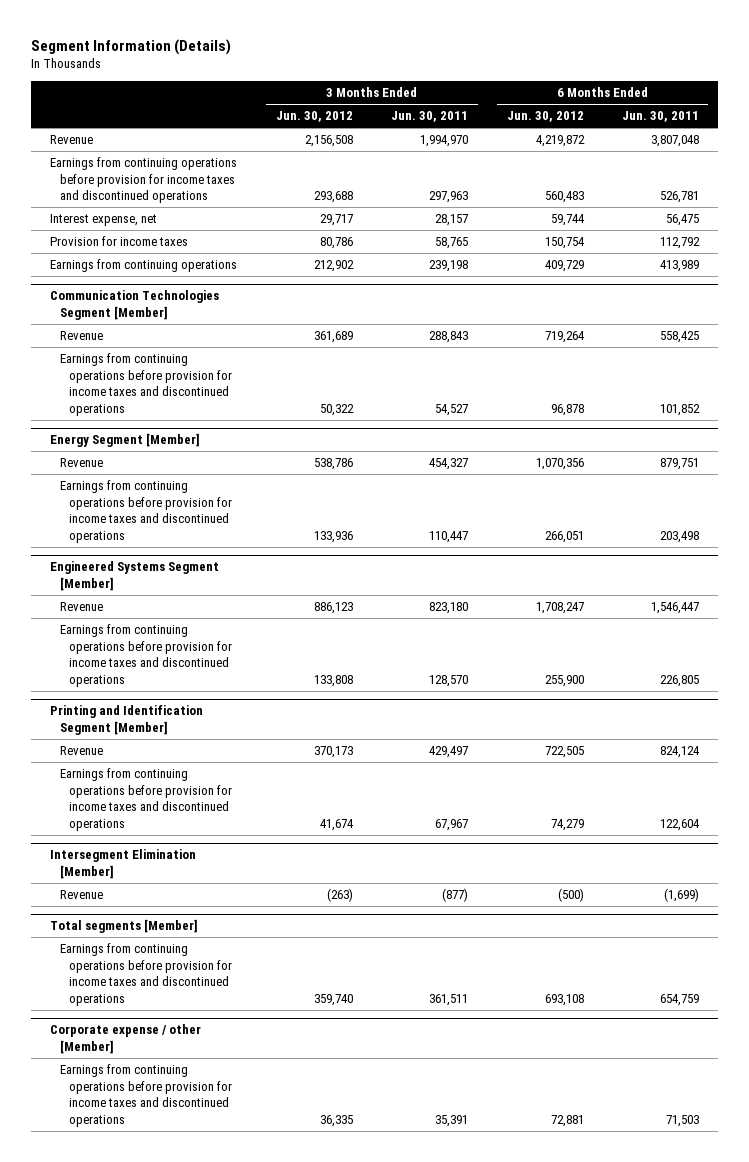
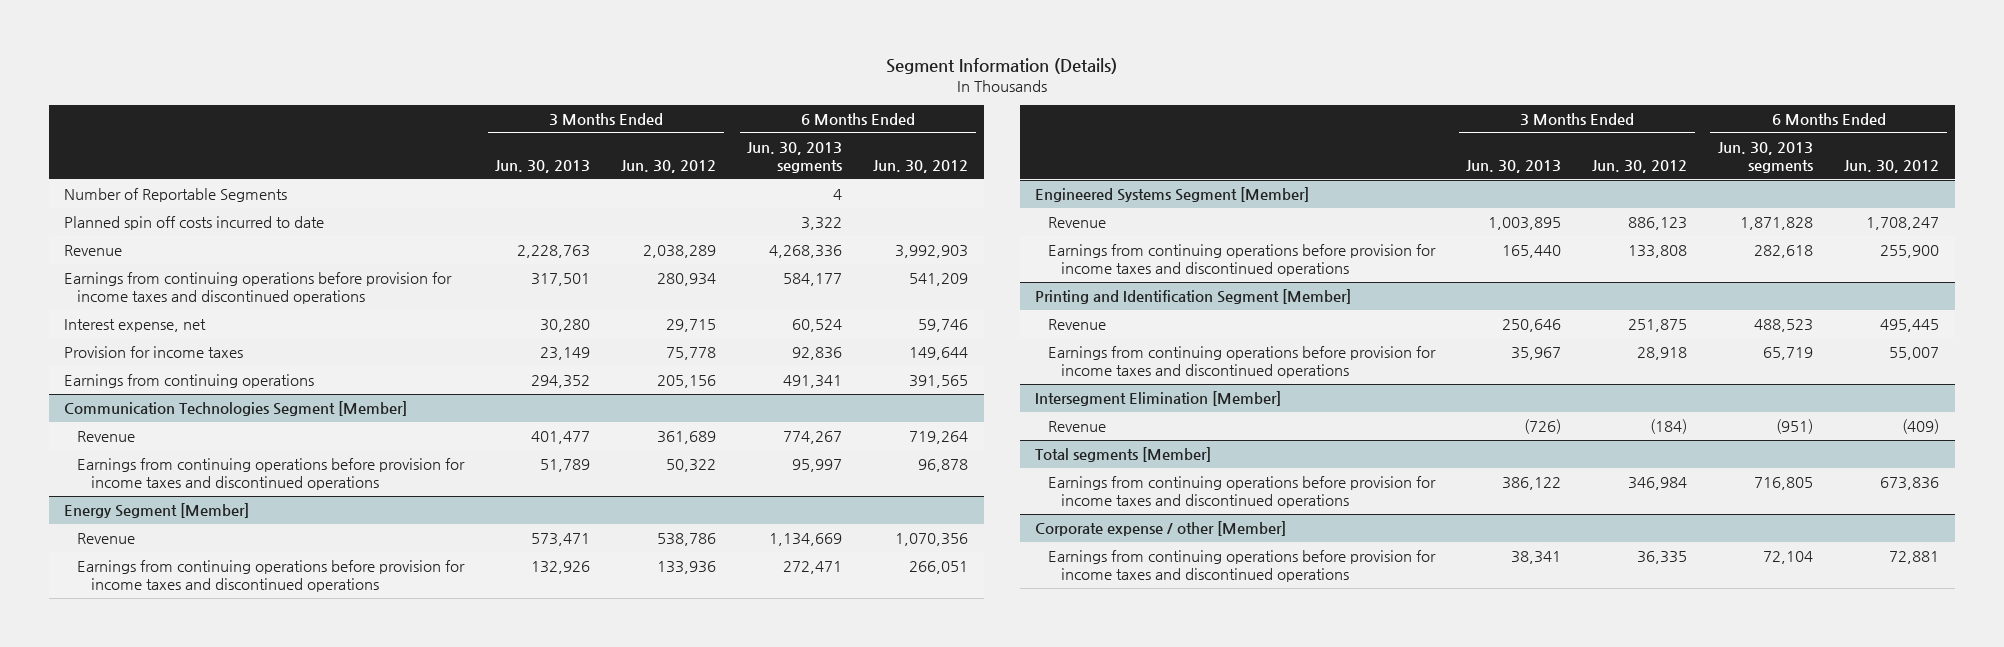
- | 3 Months Ended Jun. 30, 2012 | 3 Months Ended Jun. 30, 2011 | 6 Months Ended Jun. 30, 2012 | 6 Months Ended Jun. 30, 2011
+ | 3 Months Ended Jun. 30, 2013 | 3 Months Ended Jun. 30, 2012 | 6 Months Ended Jun. 30, 2013 segments | 6 Months Ended Jun. 30, 2012
- Revenue | 2,156,508 | 1,994,970 | 4,219,872 | 3,807,048
- Earnings from continuing operations before provision for income taxes and discontinued operations | 293,688 | 297,963 | 560,483 | 526,781
- Interest expense, net | 29,717 | 28,157 | 59,744 | 56,475
- Provision for income taxes | 80,786 | 58,765 | 150,754 | 112,792
- Earnings from continuing operations | 212,902 | 239,198 | 409,729 | 413,989
+ Number of Reportable Segments | | | 4 |
+ Planned spin off costs incurred to date | | | 3,322 |
+ Revenue | 2,228,763 | 2,038,289 | 4,268,336 | 3,992,903
+ Earnings from continuing operations before provision for income taxes and discontinued operations | 317,501 | 280,934 | 584,177 | 541,209
+ Interest expense, net | 30,280 | 29,715 | 60,524 | 59,746
+ Provision for income taxes | 23,149 | 75,778 | 92,836 | 149,644
+ Earnings from continuing operations | 294,352 | 205,156 | 491,341 | 391,565
@ Printing and Identification Segment [Member]
- Revenue | 370,173 | 429,497 | 722,505 | 824,124
- Earnings from continuing operations before provision for income taxes and discontinued operations | 41,674 | 67,967 | 74,279 | 122,604
+ Revenue | 250,646 | 251,875 | 488,523 | 495,445
+ Earnings from continuing operations before provision for income taxes and discontinued operations | 35,967 | 28,918 | 65,719 | 55,007
@ Intersegment Elimination [Member]
- Revenue | (263) | (877) | (500) | (1,699)
+ Revenue | (726) | (184) | (951) | (409)
@ Total segments [Member]
- Earnings from continuing operations before provision for income taxes and discontinued operations | 359,740 | 361,511 | 693,108 | 654,759
+ Earnings from continuing operations before provision for income taxes and discontinued operations | 386,122 | 346,984 | 716,805 | 673,836

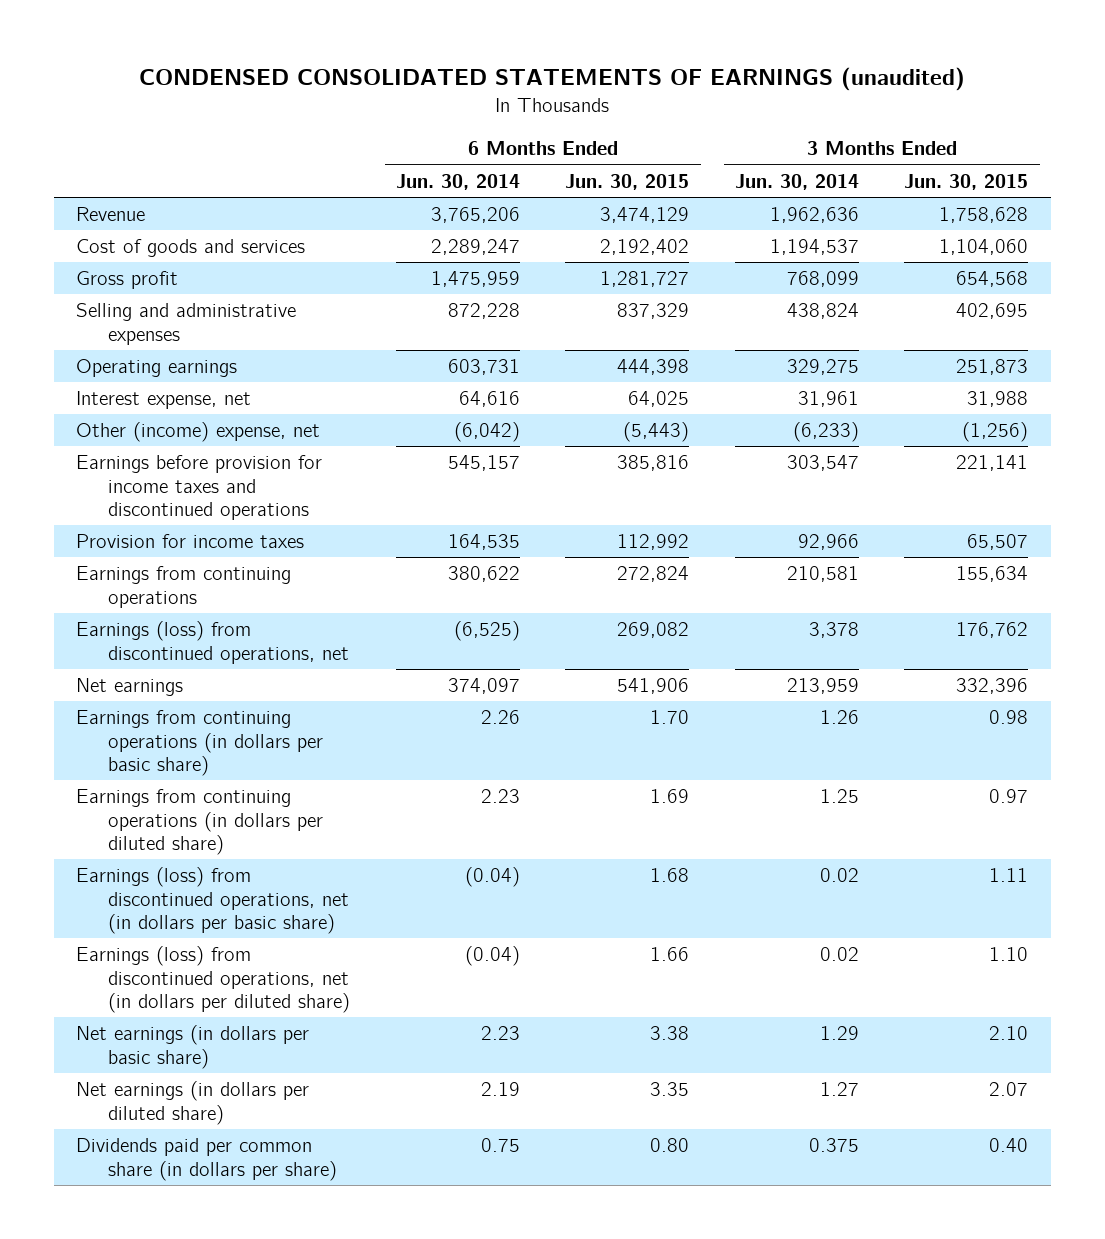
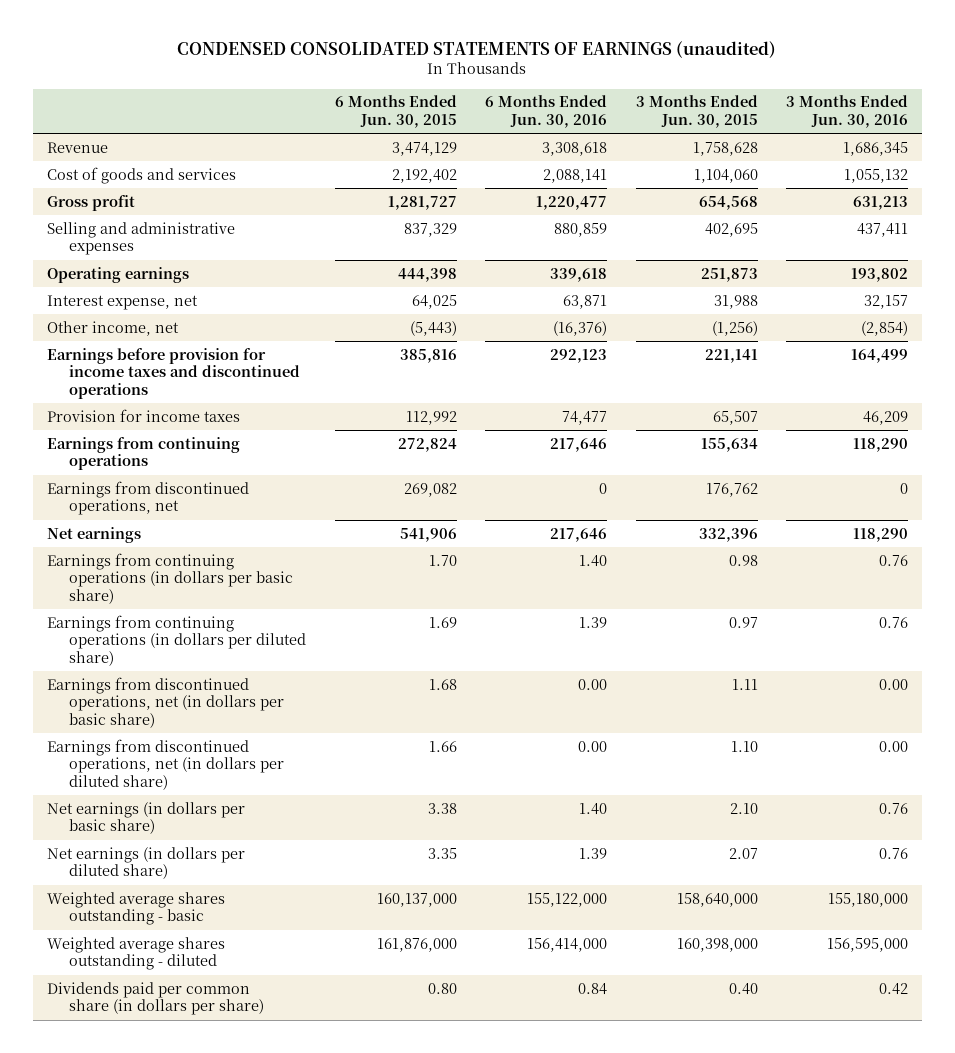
- | 6 Months Ended Jun. 30, 2014 | 6 Months Ended Jun. 30, 2015 | 3 Months Ended Jun. 30, 2014 | 3 Months Ended Jun. 30, 2015
+ | 6 Months Ended Jun. 30, 2015 | 6 Months Ended Jun. 30, 2016 | 3 Months Ended Jun. 30, 2015 | 3 Months Ended Jun. 30, 2016
- Other (income) expense, net | (6,042) | (5,443) | (6,233) | (1,256)
+ Other income, net | (5,443) | (16,376) | (1,256) | (2,854)
- Earnings (loss) from discontinued operations, net | (6,525) | 269,082 | 3,378 | 176,762
+ Earnings from discontinued operations, net | 269,082 | 0 | 176,762 | 0
- Earnings (loss) from discontinued operations, net (in dollars per basic share) | (0.04) | 1.68 | 0.02 | 1.11
- Earnings (loss) from discontinued operations, net (in dollars per diluted share) | (0.04) | 1.66 | 0.02 | 1.10
+ Earnings from discontinued operations, net (in dollars per basic share) | 1.68 | 0.00 | 1.11 | 0.00
+ Earnings from discontinued operations, net (in dollars per diluted share) | 1.66 | 0.00 | 1.10 | 0.00
+ Weighted average shares outstanding - basic | 160,137,000 | 155,122,000 | 158,640,000 | 155,180,000
+ Weighted average shares outstanding - diluted | 161,876,000 | 156,414,000 | 160,398,000 | 156,595,000

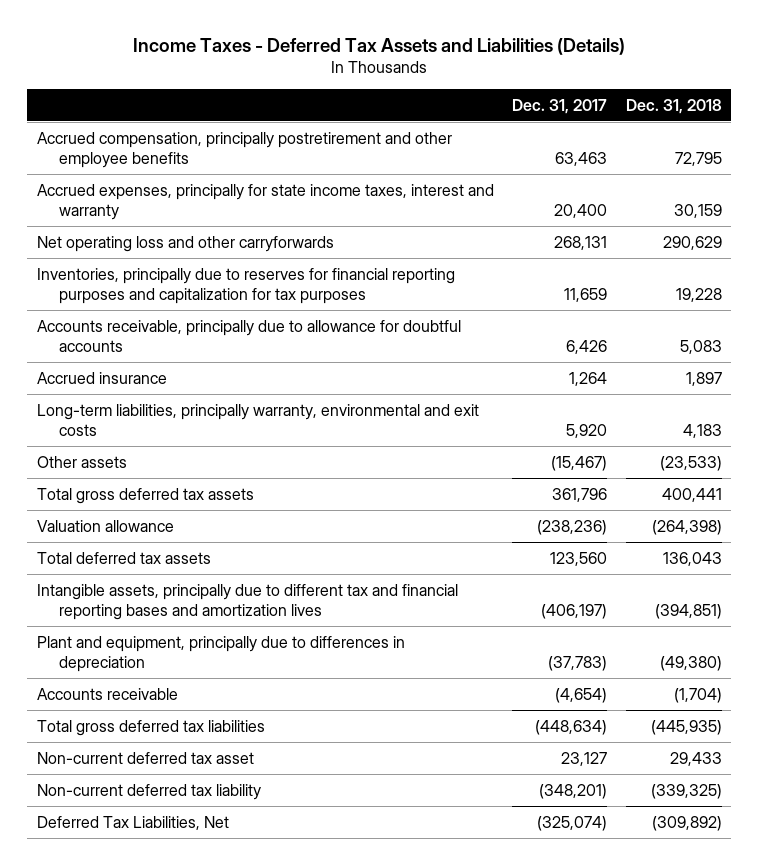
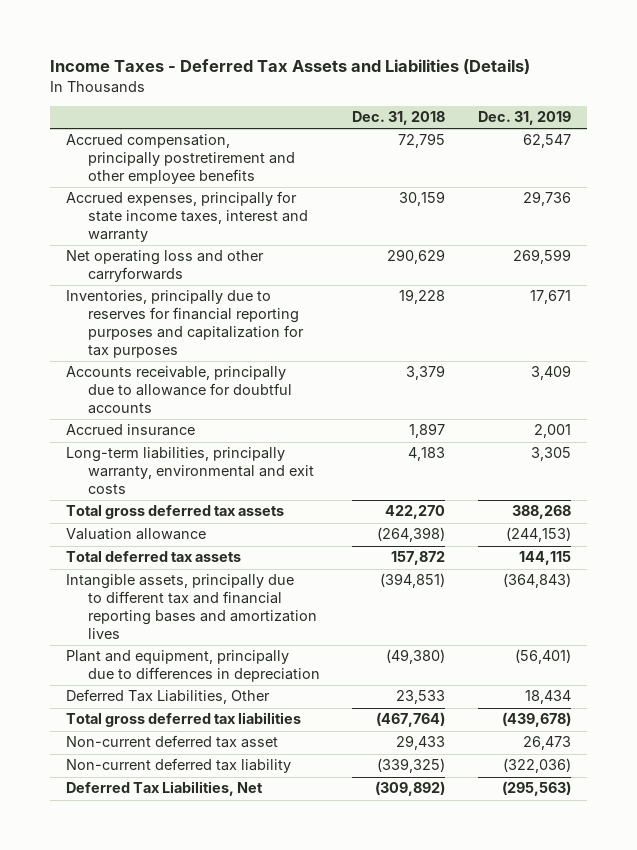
- | Dec. 31, 2017 | Dec. 31, 2018
+ | Dec. 31, 2018 | Dec. 31, 2019
- Accounts receivable, principally due to allowance for doubtful accounts | 6,426 | 5,083
+ Accounts receivable, principally due to allowance for doubtful accounts | 3,379 | 3,409
- Other assets | (15,467) | (23,533)
- Total gross deferred tax assets | 361,796 | 400,441
+ Total gross deferred tax assets | 422,270 | 388,268
- Total deferred tax assets | 123,560 | 136,043
+ Total deferred tax assets | 157,872 | 144,115
- Accounts receivable | (4,654) | (1,704)
- Total gross deferred tax liabilities | (448,634) | (445,935)
+ Deferred Tax Liabilities, Other | 23,533 | 18,434
+ Total gross deferred tax liabilities | (467,764) | (439,678)

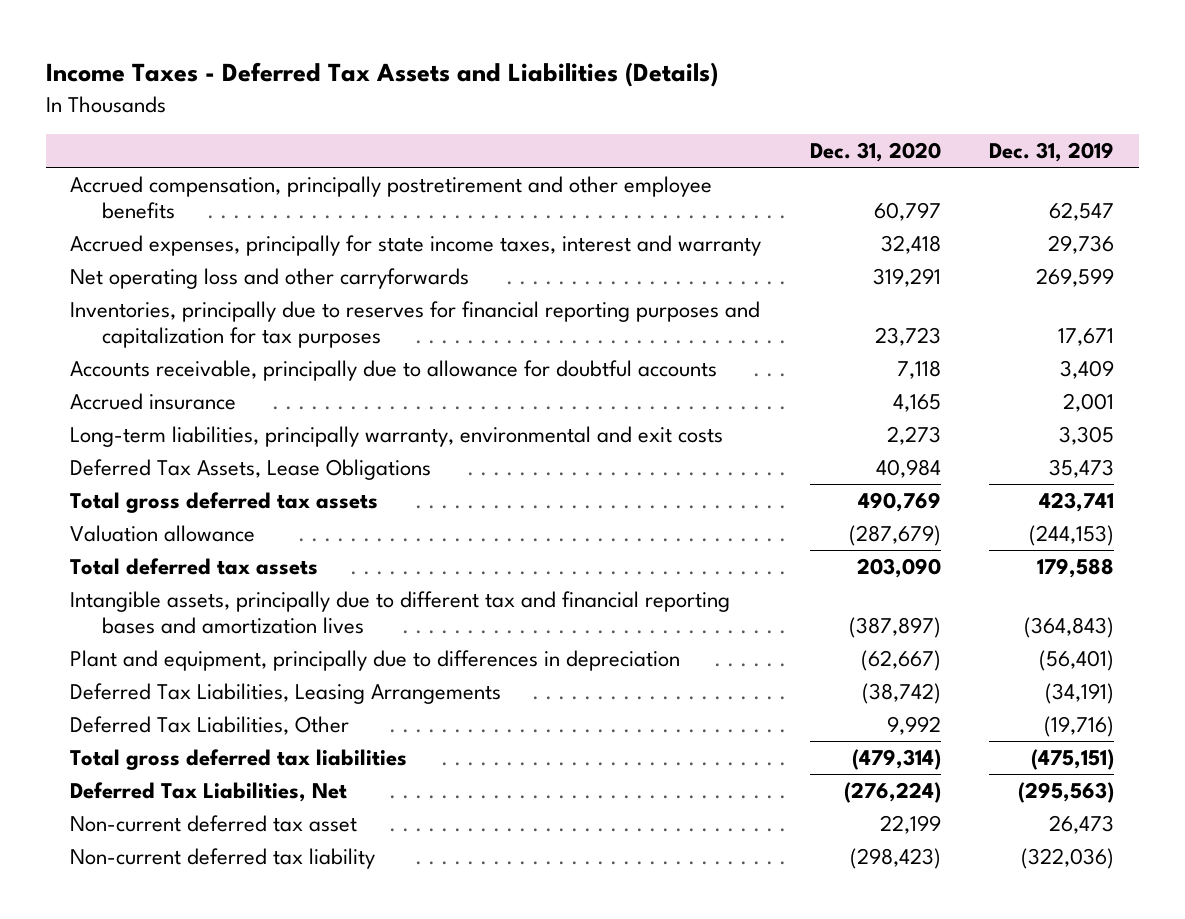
- | Dec. 31, 2018 | Dec. 31, 2019
+ | Dec. 31, 2020 | Dec. 31, 2019
- Total gross deferred tax assets | 422,270 | 388,268
+ Deferred Tax Assets, Lease Obligations | 40,984 | 35,473
+ Total gross deferred tax assets | 490,769 | 423,741
- Total deferred tax assets | 157,872 | 144,115
+ Total deferred tax assets | 203,090 | 179,588
- Deferred Tax Liabilities, Other | 23,533 | 18,434
- Total gross deferred tax liabilities | (467,764) | (439,678)
+ Deferred Tax Liabilities, Leasing Arrangements | (38,742) | (34,191)
+ Deferred Tax Liabilities, Other | 9,992 | (19,716)
+ Total gross deferred tax liabilities | (479,314) | (475,151)
moved up: Deferred Tax Liabilities, Net | (276,224) | (295,563)

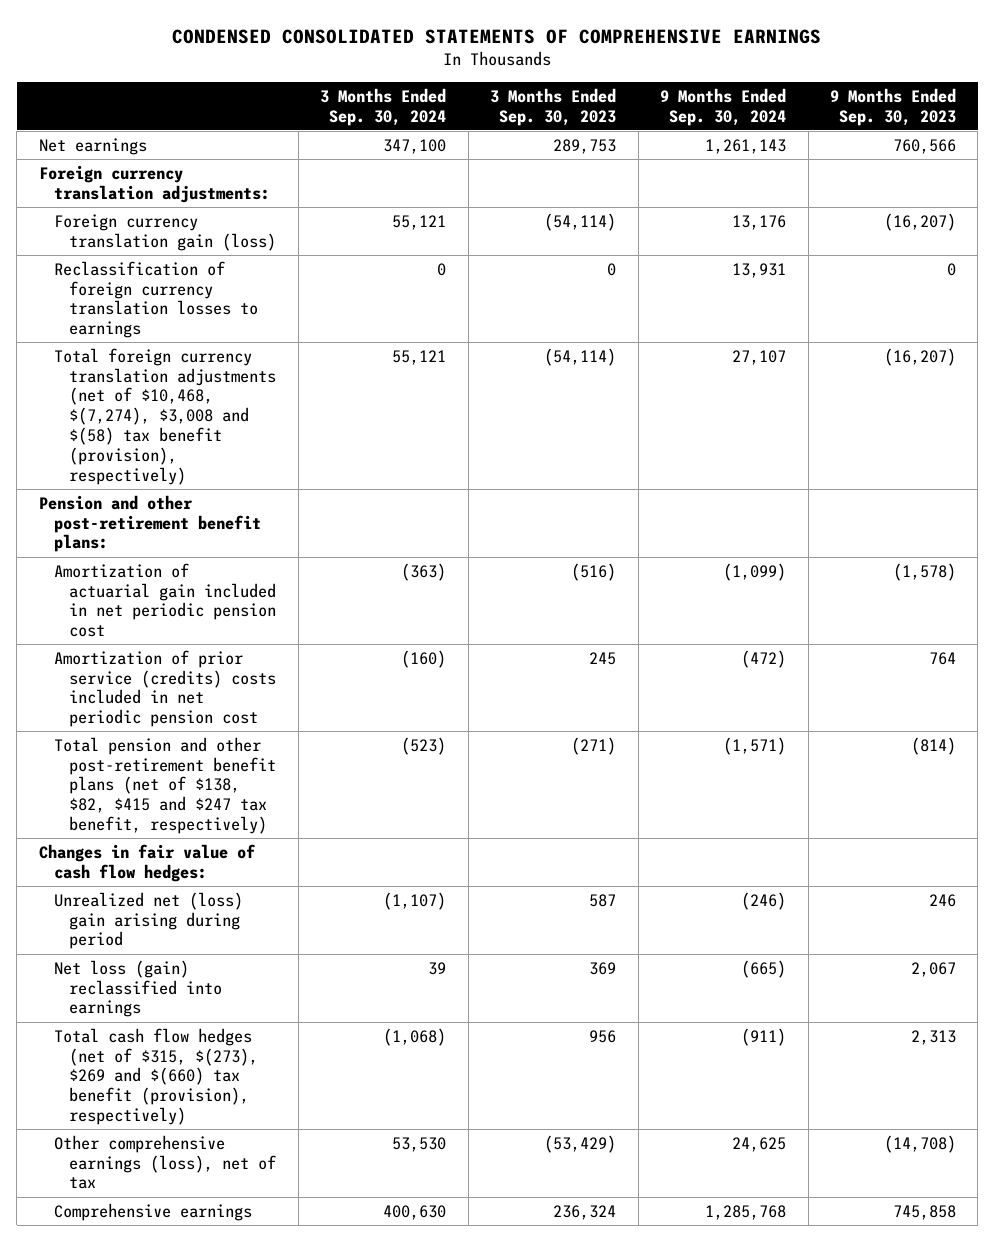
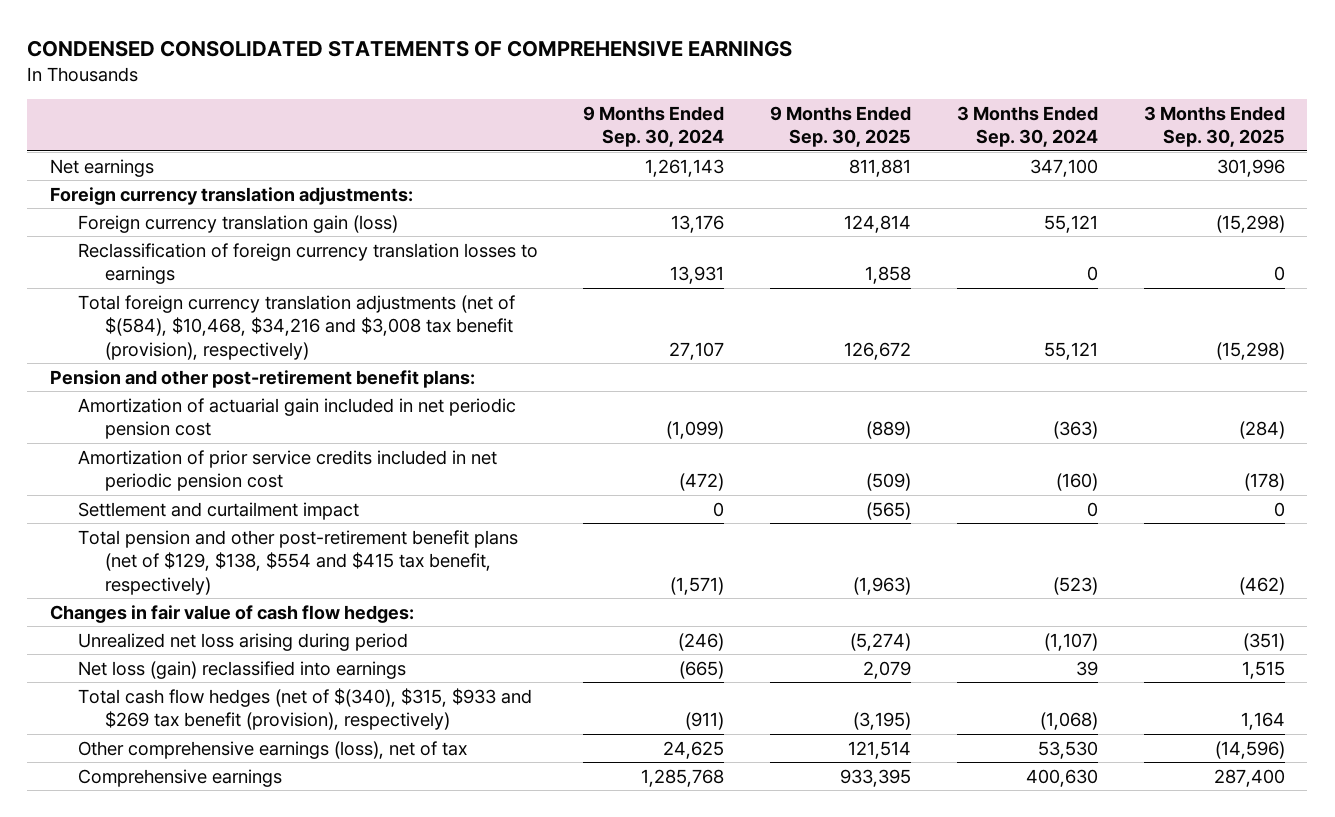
- | 3 Months Ended Sep. 30, 2024 | 3 Months Ended Sep. 30, 2023 | 9 Months Ended Sep. 30, 2024 | 9 Months Ended Sep. 30, 2023
+ | 9 Months Ended Sep. 30, 2024 | 9 Months Ended Sep. 30, 2025 | 3 Months Ended Sep. 30, 2024 | 3 Months Ended Sep. 30, 2025
- Total foreign currency translation adjustments (net of $10,468, $(7,274), $3,008 and $(58) tax benefit (provision), respectively) | 55,121 | (54,114) | 27,107 | (16,207)
+ Total foreign currency translation adjustments (net of $(584), $10,468, $34,216 and $3,008 tax benefit (provision), respectively) | 27,107 | 126,672 | 55,121 | (15,298)
- Amortization of prior service (credits) costs included in net periodic pension cost | (160) | 245 | (472) | 764
- Total pension and other post-retirement benefit plans (net of $138, $82, $415 and $247 tax benefit, respectively) | (523) | (271) | (1,571) | (814)
+ Amortization of prior service credits included in net periodic pension cost | (472) | (509) | (160) | (178)
+ Settlement and curtailment impact | 0 | (565) | 0 | 0
+ Total pension and other post-retirement benefit plans (net of $129, $138, $554 and $415 tax benefit, respectively) | (1,571) | (1,963) | (523) | (462)
- Unrealized net (loss) gain arising during period | (1,107) | 587 | (246) | 246
+ Unrealized net loss arising during period | (246) | (5,274) | (1,107) | (351)
- Total cash flow hedges (net of $315, $(273), $269 and $(660) tax benefit (provision), respectively) | (1,068) | 956 | (911) | 2,313
+ Total cash flow hedges (net of $(340), $315, $933 and $269 tax benefit (provision), respectively) | (911) | (3,195) | (1,068) | 1,164

